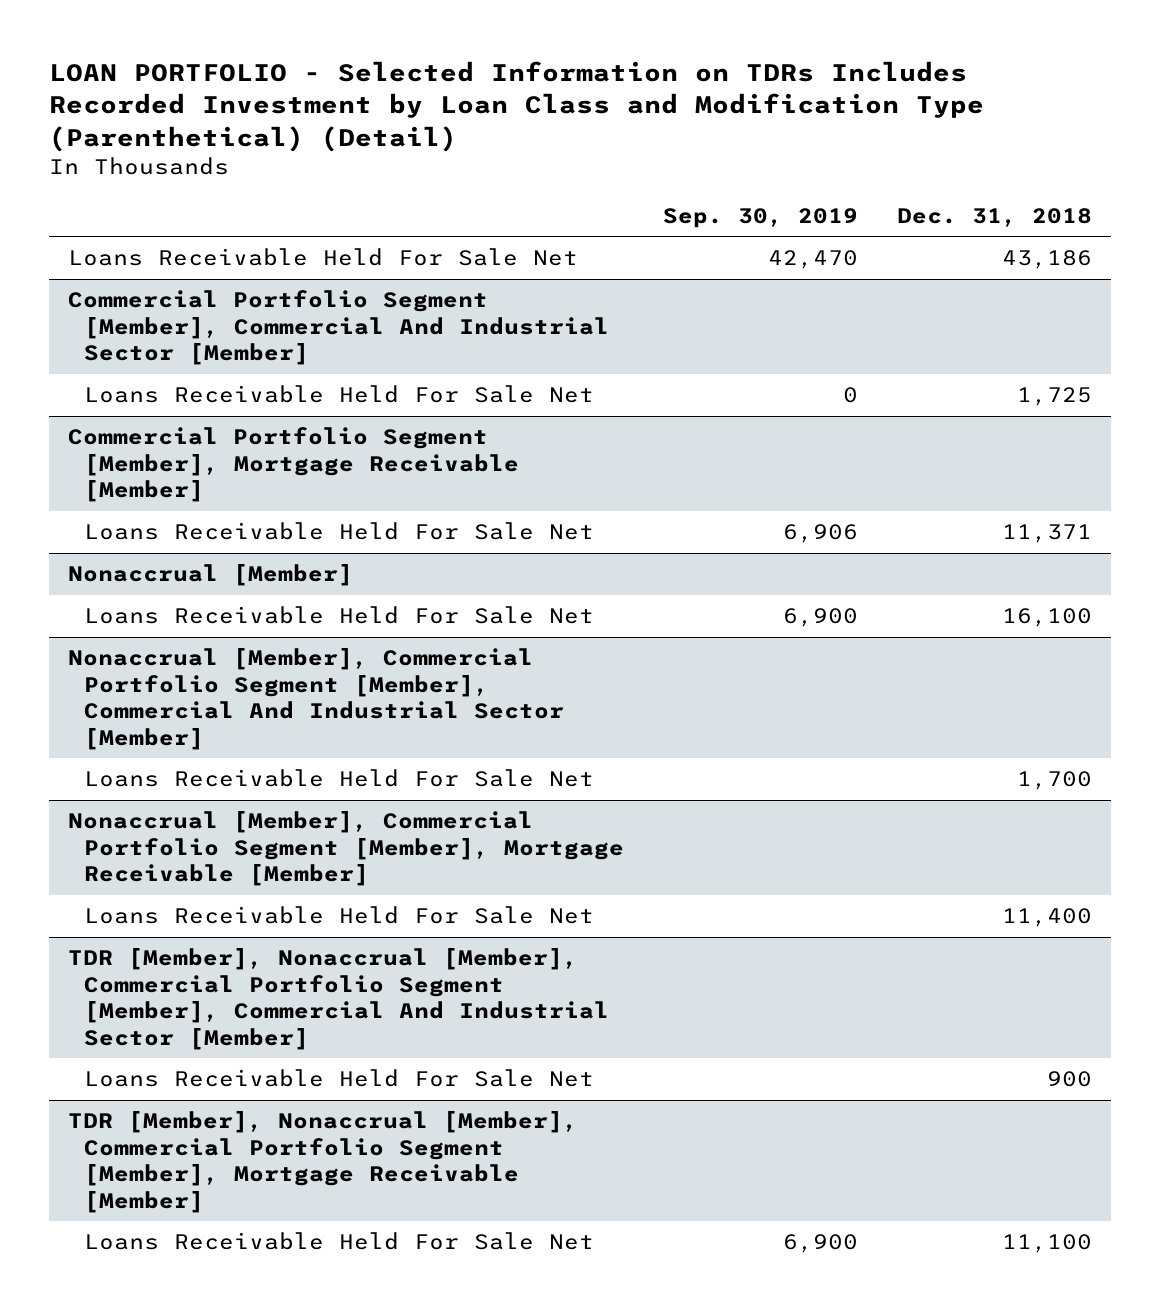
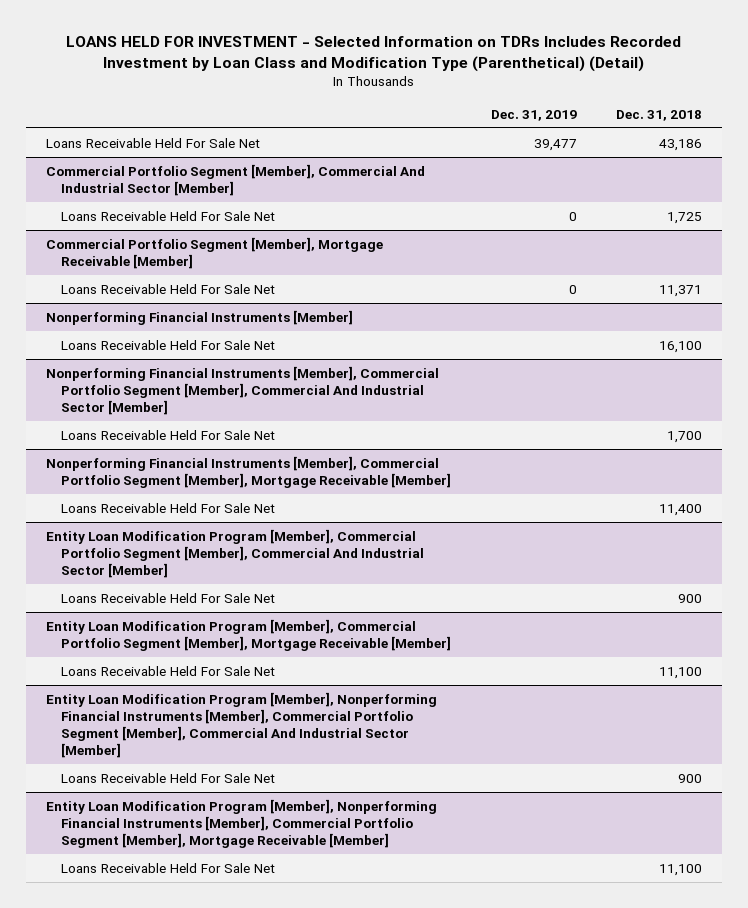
- LOAN PORTFOLIO - Selected Information on TDRs Includes Recorded Investment by Loan Class and Modification Type (Parenthetical) (Detail)
+ LOANS HELD FOR INVESTMENT - Selected Information on TDRs Includes Recorded Investment by Loan Class and Modification Type (Parenthetical) (Detail)
- | Sep. 30, 2019 | Dec. 31, 2018
+ | Dec. 31, 2019 | Dec. 31, 2018
- Nonaccrual [Member]
+ Nonperforming Financial Instruments [Member]
- Nonaccrual [Member], Commercial Portfolio Segment [Member], Commercial And Industrial Sector [Member]
+ Nonperforming Financial Instruments [Member], Commercial Portfolio Segment [Member], Commercial And Industrial Sector [Member]
- Nonaccrual [Member], Commercial Portfolio Segment [Member], Mortgage Receivable [Member]
+ Nonperforming Financial Instruments [Member], Commercial Portfolio Segment [Member], Mortgage Receivable [Member]
- TDR [Member], Nonaccrual [Member], Commercial Portfolio Segment [Member], Commercial And Industrial Sector [Member]
+ Entity Loan Modification Program [Member], Commercial Portfolio Segment [Member], Commercial And Industrial Sector [Member]
- TDR [Member], Nonaccrual [Member], Commercial Portfolio Segment [Member], Mortgage Receivable [Member]
+ Entity Loan Modification Program [Member], Commercial Portfolio Segment [Member], Mortgage Receivable [Member]
+ Entity Loan Modification Program [Member], Nonperforming Financial Instruments [Member], Commercial Portfolio Segment [Member], Commercial And Industrial Sector [Member]
+ Loans Receivable Held For Sale Net | | 900
+ Entity Loan Modification Program [Member], Nonperforming Financial Instruments [Member], Commercial Portfolio Segment [Member], Mortgage Receivable [Member]
+ Loans Receivable Held For Sale Net | | 11,100

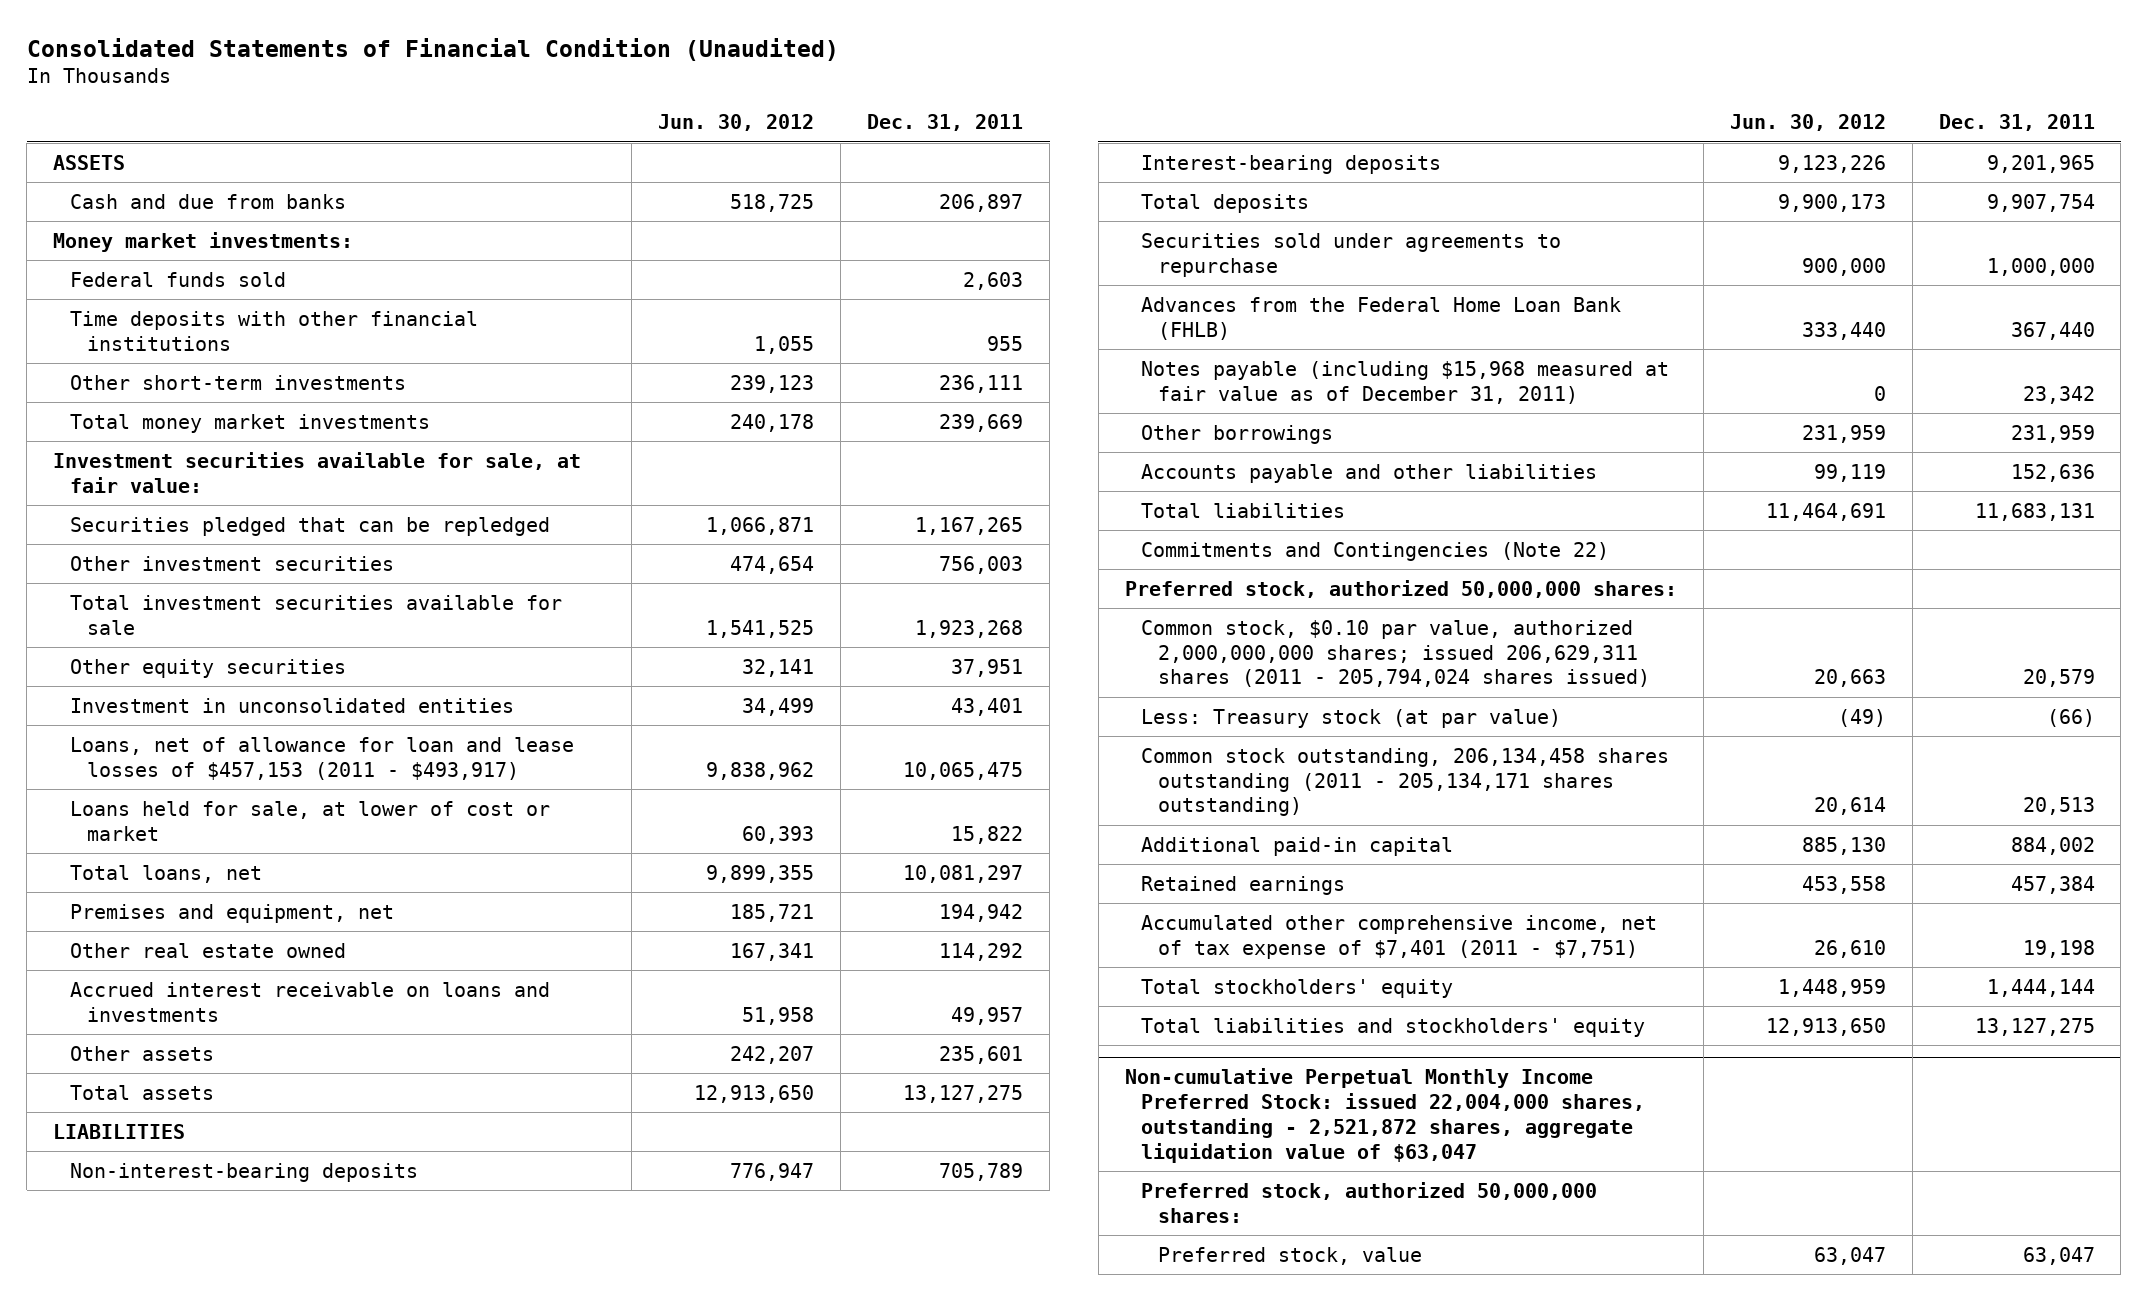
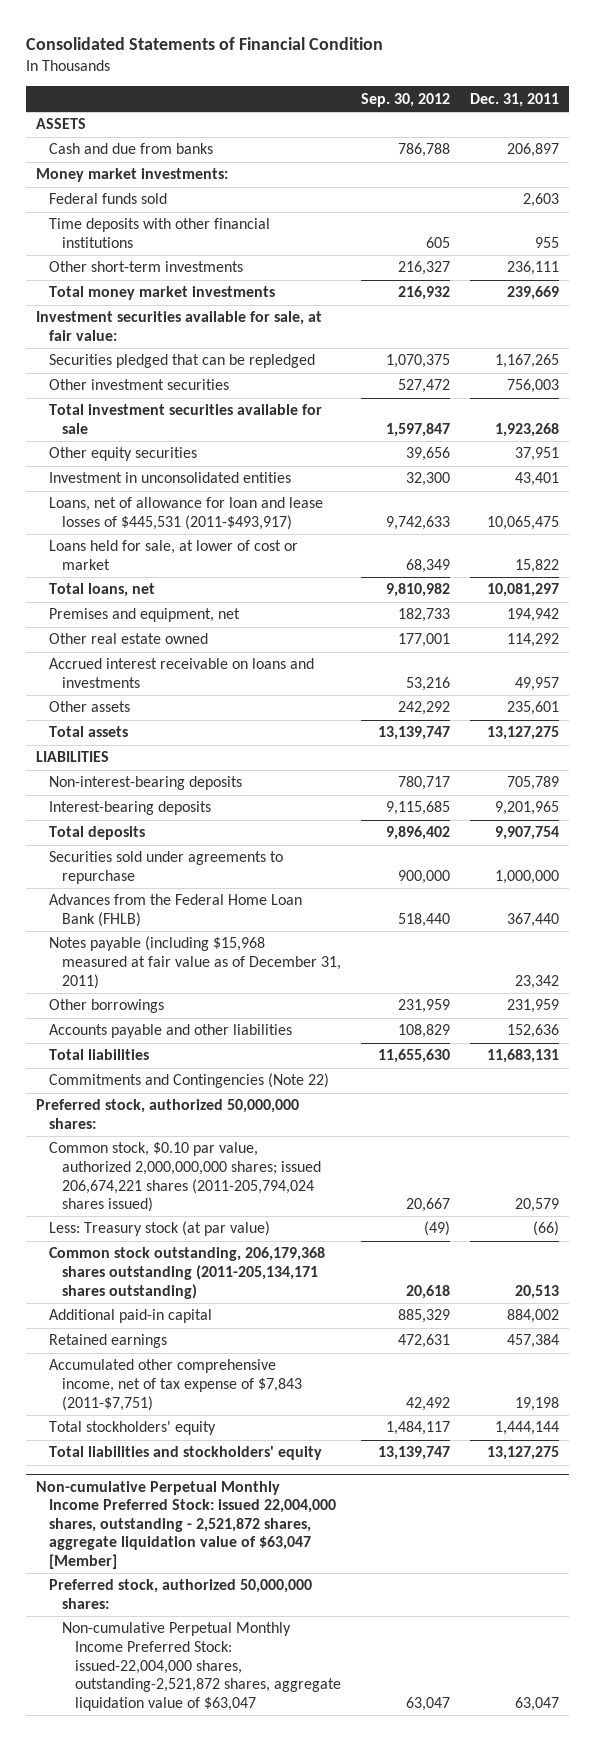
- Consolidated Statements of Financial Condition (Unaudited)
+ Consolidated Statements of Financial Condition
- | Jun. 30, 2012 | Dec. 31, 2011
+ | Sep. 30, 2012 | Dec. 31, 2011
- Loans, net of allowance for loan and lease losses of $457,153 (2011 - $493,917) | 9,838,962 | 10,065,475
+ Loans, net of allowance for loan and lease losses of $445,531 (2011-$493,917) | 9,742,633 | 10,065,475
- Common stock, $0.10 par value, authorized 2,000,000,000 shares; issued 206,629,311 shares (2011 - 205,794,024 shares issued) | 20,663 | 20,579
+ Common stock, $0.10 par value, authorized 2,000,000,000 shares; issued 206,674,221 shares (2011-205,794,024 shares issued) | 20,667 | 20,579
- Common stock outstanding, 206,134,458 shares outstanding (2011 - 205,134,171 shares outstanding) | 20,614 | 20,513
+ Common stock outstanding, 206,179,368 shares outstanding (2011-205,134,171 shares outstanding) | 20,618 | 20,513
- Accumulated other comprehensive income, net of tax expense of $7,401 (2011 - $7,751) | 26,610 | 19,198
+ Accumulated other comprehensive income, net of tax expense of $7,843 (2011-$7,751) | 42,492 | 19,198
- Non-cumulative Perpetual Monthly Income Preferred Stock: issued 22,004,000 shares, outstanding - 2,521,872 shares, aggregate liquidation value of $63,047
+ Non-cumulative Perpetual Monthly Income Preferred Stock: issued 22,004,000 shares, outstanding - 2,521,872 shares, aggregate liquidation value of $63,047 [Member]
- Preferred stock, value | 63,047 | 63,047
+ Non-cumulative Perpetual Monthly Income Preferred Stock: issued-22,004,000 shares, outstanding-2,521,872 shares, aggregate liquidation value of $63,047 | 63,047 | 63,047

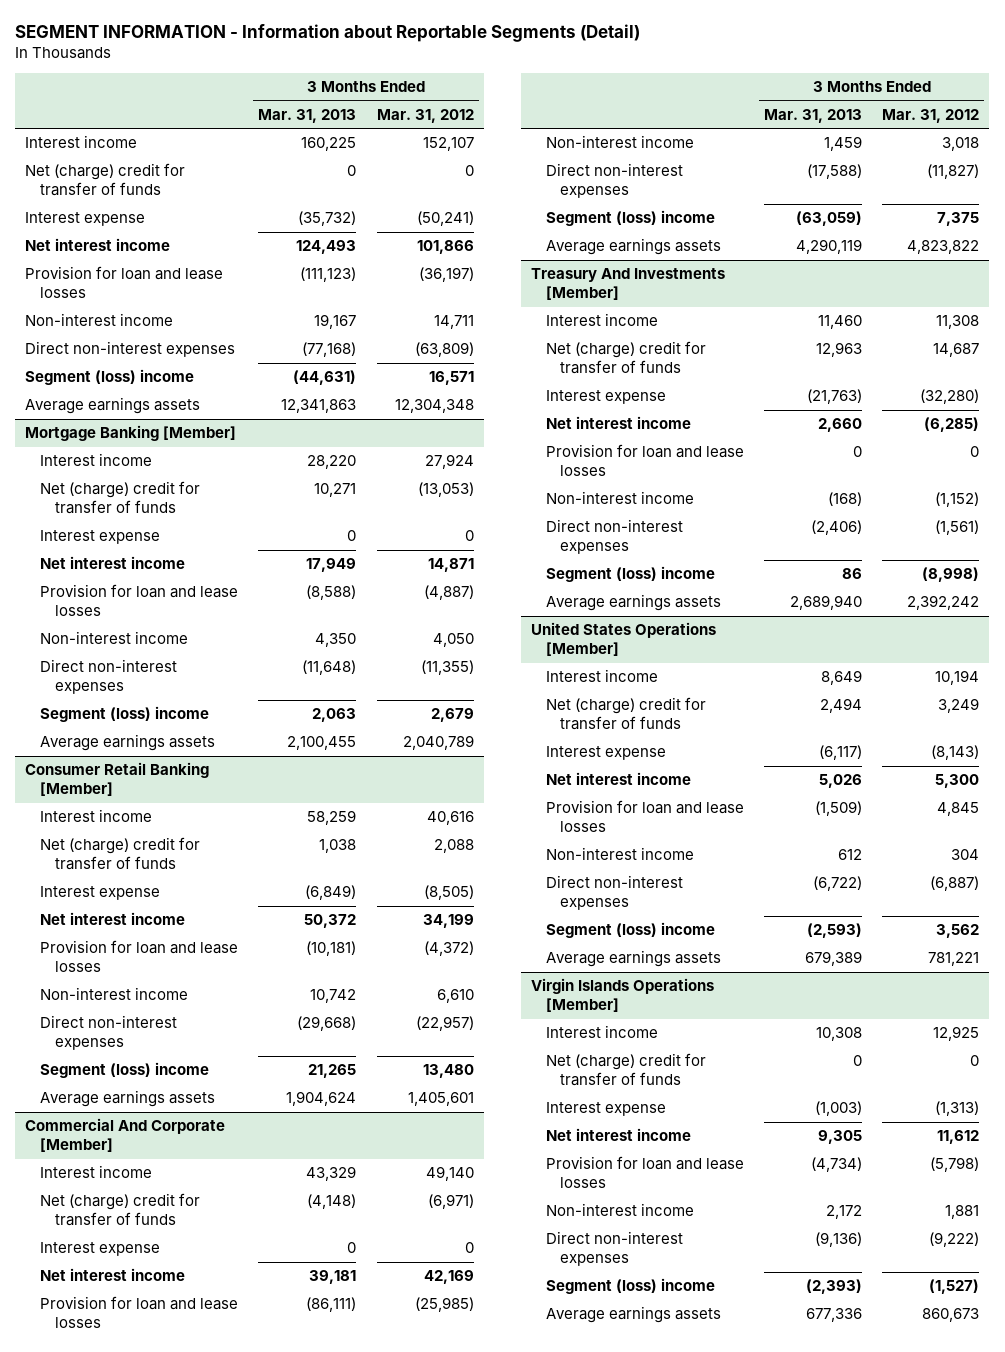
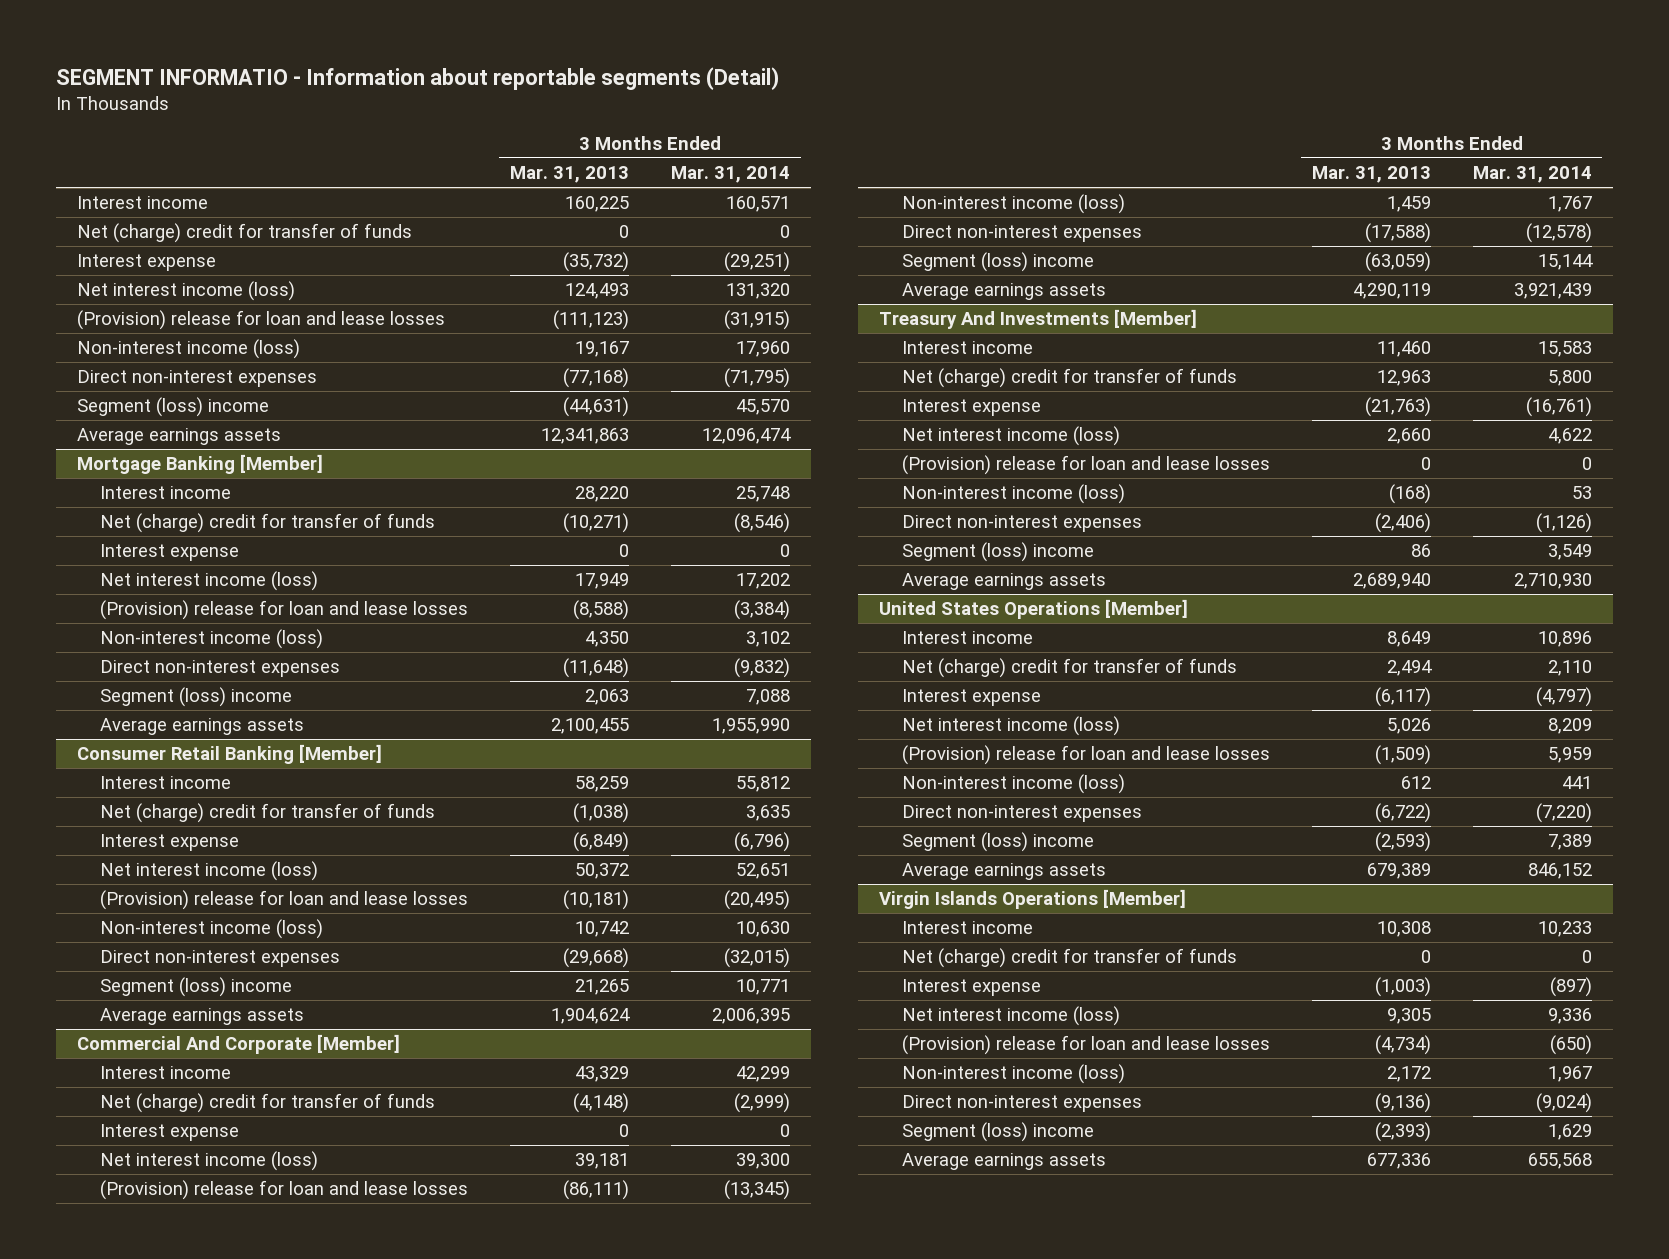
- SEGMENT INFORMATION - Information about Reportable Segments (Detail)
+ SEGMENT INFORMATIO - Information about reportable segments (Detail)
- | 3 Months Ended Mar. 31, 2013 | 3 Months Ended Mar. 31, 2012
+ | 3 Months Ended Mar. 31, 2013 | 3 Months Ended Mar. 31, 2014
- Net interest income | 124,493 | 101,866
- Provision for loan and lease losses | (111,123) | (36,197)
- Non-interest income | 19,167 | 14,711
+ Net interest income (loss) | 124,493 | 131,320
+ (Provision) release for loan and lease losses | (111,123) | (31,915)
+ Non-interest income (loss) | 19,167 | 17,960
@ Mortgage Banking [Member]
- Net (charge) credit for transfer of funds | 10,271 | (13,053)
+ Net (charge) credit for transfer of funds | (10,271) | (8,546)
- Net interest income | 17,949 | 14,871
- Provision for loan and lease losses | (8,588) | (4,887)
- Non-interest income | 4,350 | 4,050
+ Net interest income (loss) | 17,949 | 17,202
+ (Provision) release for loan and lease losses | (8,588) | (3,384)
+ Non-interest income (loss) | 4,350 | 3,102
@ Consumer Retail Banking [Member]
- Net (charge) credit for transfer of funds | 1,038 | 2,088
+ Net (charge) credit for transfer of funds | (1,038) | 3,635
- Net interest income | 50,372 | 34,199
- Provision for loan and lease losses | (10,181) | (4,372)
- Non-interest income | 10,742 | 6,610
+ Net interest income (loss) | 50,372 | 52,651
+ (Provision) release for loan and lease losses | (10,181) | (20,495)
+ Non-interest income (loss) | 10,742 | 10,630
@ Commercial And Corporate [Member]
- Net interest income | 39,181 | 42,169
- Provision for loan and lease losses | (86,111) | (25,985)
- Non-interest income | 1,459 | 3,018
+ Net interest income (loss) | 39,181 | 39,300
+ (Provision) release for loan and lease losses | (86,111) | (13,345)
+ Non-interest income (loss) | 1,459 | 1,767
@ Treasury And Investments [Member]
- Net interest income | 2,660 | (6,285)
- Provision for loan and lease losses | 0 | 0
- Non-interest income | (168) | (1,152)
+ Net interest income (loss) | 2,660 | 4,622
+ (Provision) release for loan and lease losses | 0 | 0
+ Non-interest income (loss) | (168) | 53
@ United States Operations [Member]
- Net interest income | 5,026 | 5,300
- Provision for loan and lease losses | (1,509) | 4,845
- Non-interest income | 612 | 304
+ Net interest income (loss) | 5,026 | 8,209
+ (Provision) release for loan and lease losses | (1,509) | 5,959
+ Non-interest income (loss) | 612 | 441
@ Virgin Islands Operations [Member]
- Net interest income | 9,305 | 11,612
- Provision for loan and lease losses | (4,734) | (5,798)
- Non-interest income | 2,172 | 1,881
+ Net interest income (loss) | 9,305 | 9,336
+ (Provision) release for loan and lease losses | (4,734) | (650)
+ Non-interest income (loss) | 2,172 | 1,967

